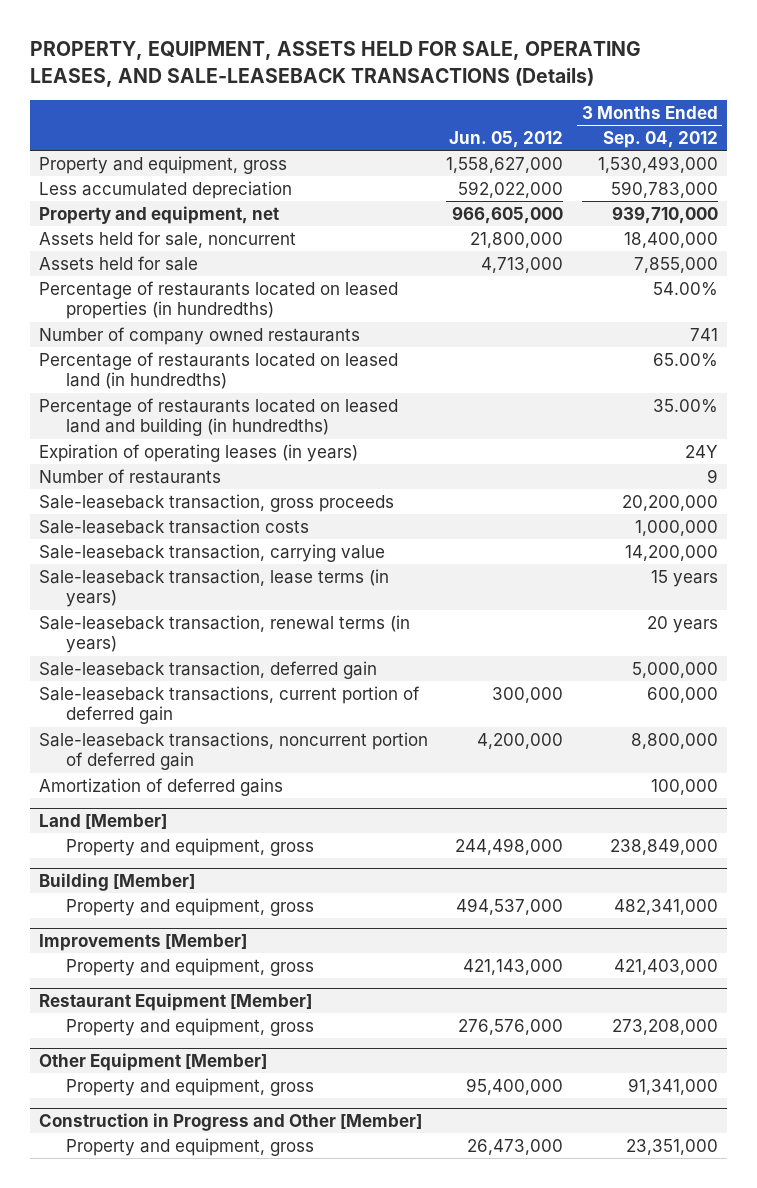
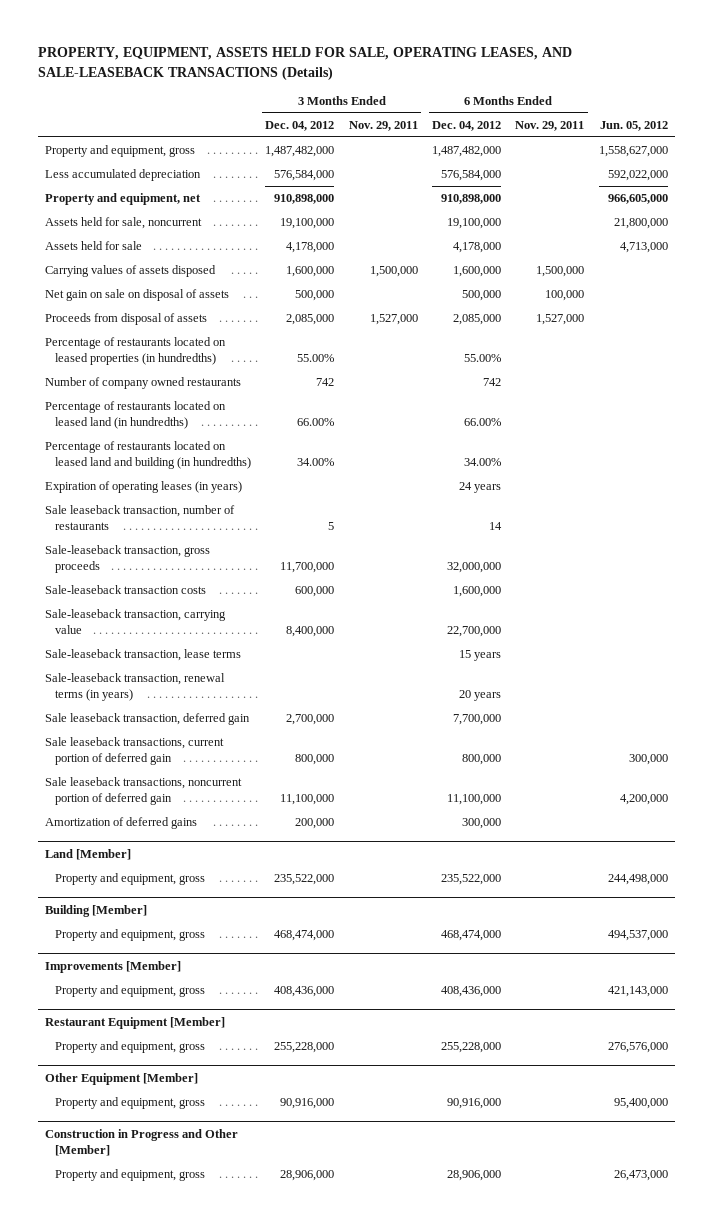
- | Jun. 05, 2012 | 3 Months Ended Sep. 04, 2012
+ | 3 Months Ended Dec. 04, 2012 | 3 Months Ended Nov. 29, 2011 | 6 Months Ended Dec. 04, 2012 | 6 Months Ended Nov. 29, 2011 | Jun. 05, 2012
+ Carrying values of assets disposed | 1,600,000 | 1,500,000 | 1,600,000 | 1,500,000 |
+ Net gain on sale on disposal of assets | 500,000 | | 500,000 | 100,000 |
+ Proceeds from disposal of assets | 2,085,000 | 1,527,000 | 2,085,000 | 1,527,000 |
- Number of restaurants | | 9
+ Sale leaseback transaction, number of restaurants | 5 | | 14 | |
- Sale-leaseback transaction, lease terms (in years) | | 15 years
+ Sale-leaseback transaction, lease terms | | | 15 years | |
- Sale-leaseback transaction, deferred gain | | 5,000,000
- Sale-leaseback transactions, current portion of deferred gain | 300,000 | 600,000
- Sale-leaseback transactions, noncurrent portion of deferred gain | 4,200,000 | 8,800,000
+ Sale leaseback transaction, deferred gain | 2,700,000 | | 7,700,000 | |
+ Sale leaseback transactions, current portion of deferred gain | 800,000 | | 800,000 | | 300,000
+ Sale leaseback transactions, noncurrent portion of deferred gain | 11,100,000 | | 11,100,000 | | 4,200,000

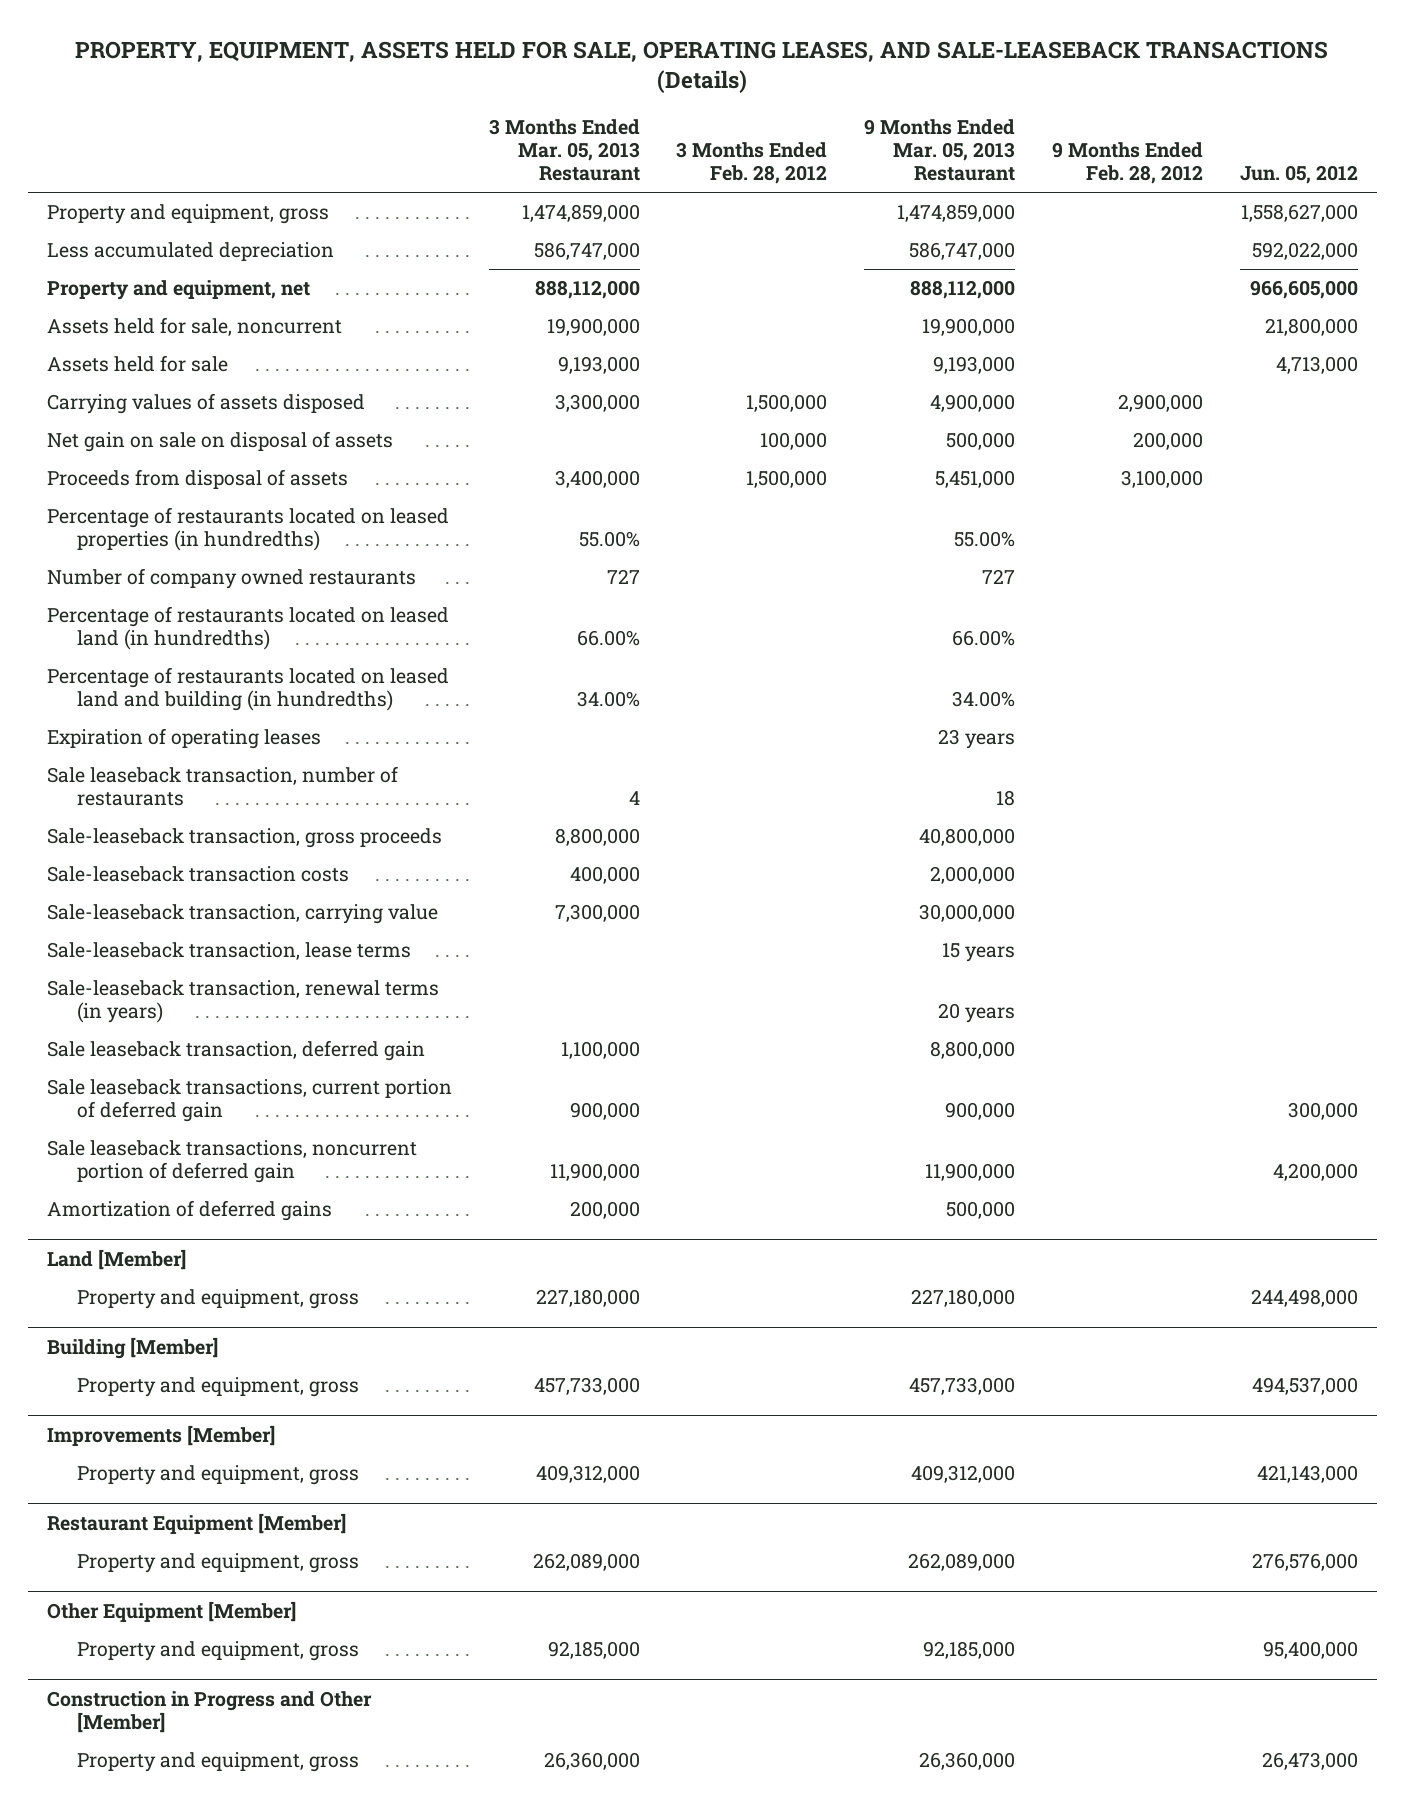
- | 3 Months Ended Dec. 04, 2012 | 3 Months Ended Nov. 29, 2011 | 6 Months Ended Dec. 04, 2012 | 6 Months Ended Nov. 29, 2011 | Jun. 05, 2012
+ | 3 Months Ended Mar. 05, 2013 Restaurant | 3 Months Ended Feb. 28, 2012 | 9 Months Ended Mar. 05, 2013 Restaurant | 9 Months Ended Feb. 28, 2012 | Jun. 05, 2012
- Expiration of operating leases (in years) | | | 24 years | |
+ Expiration of operating leases | | | 23 years | |

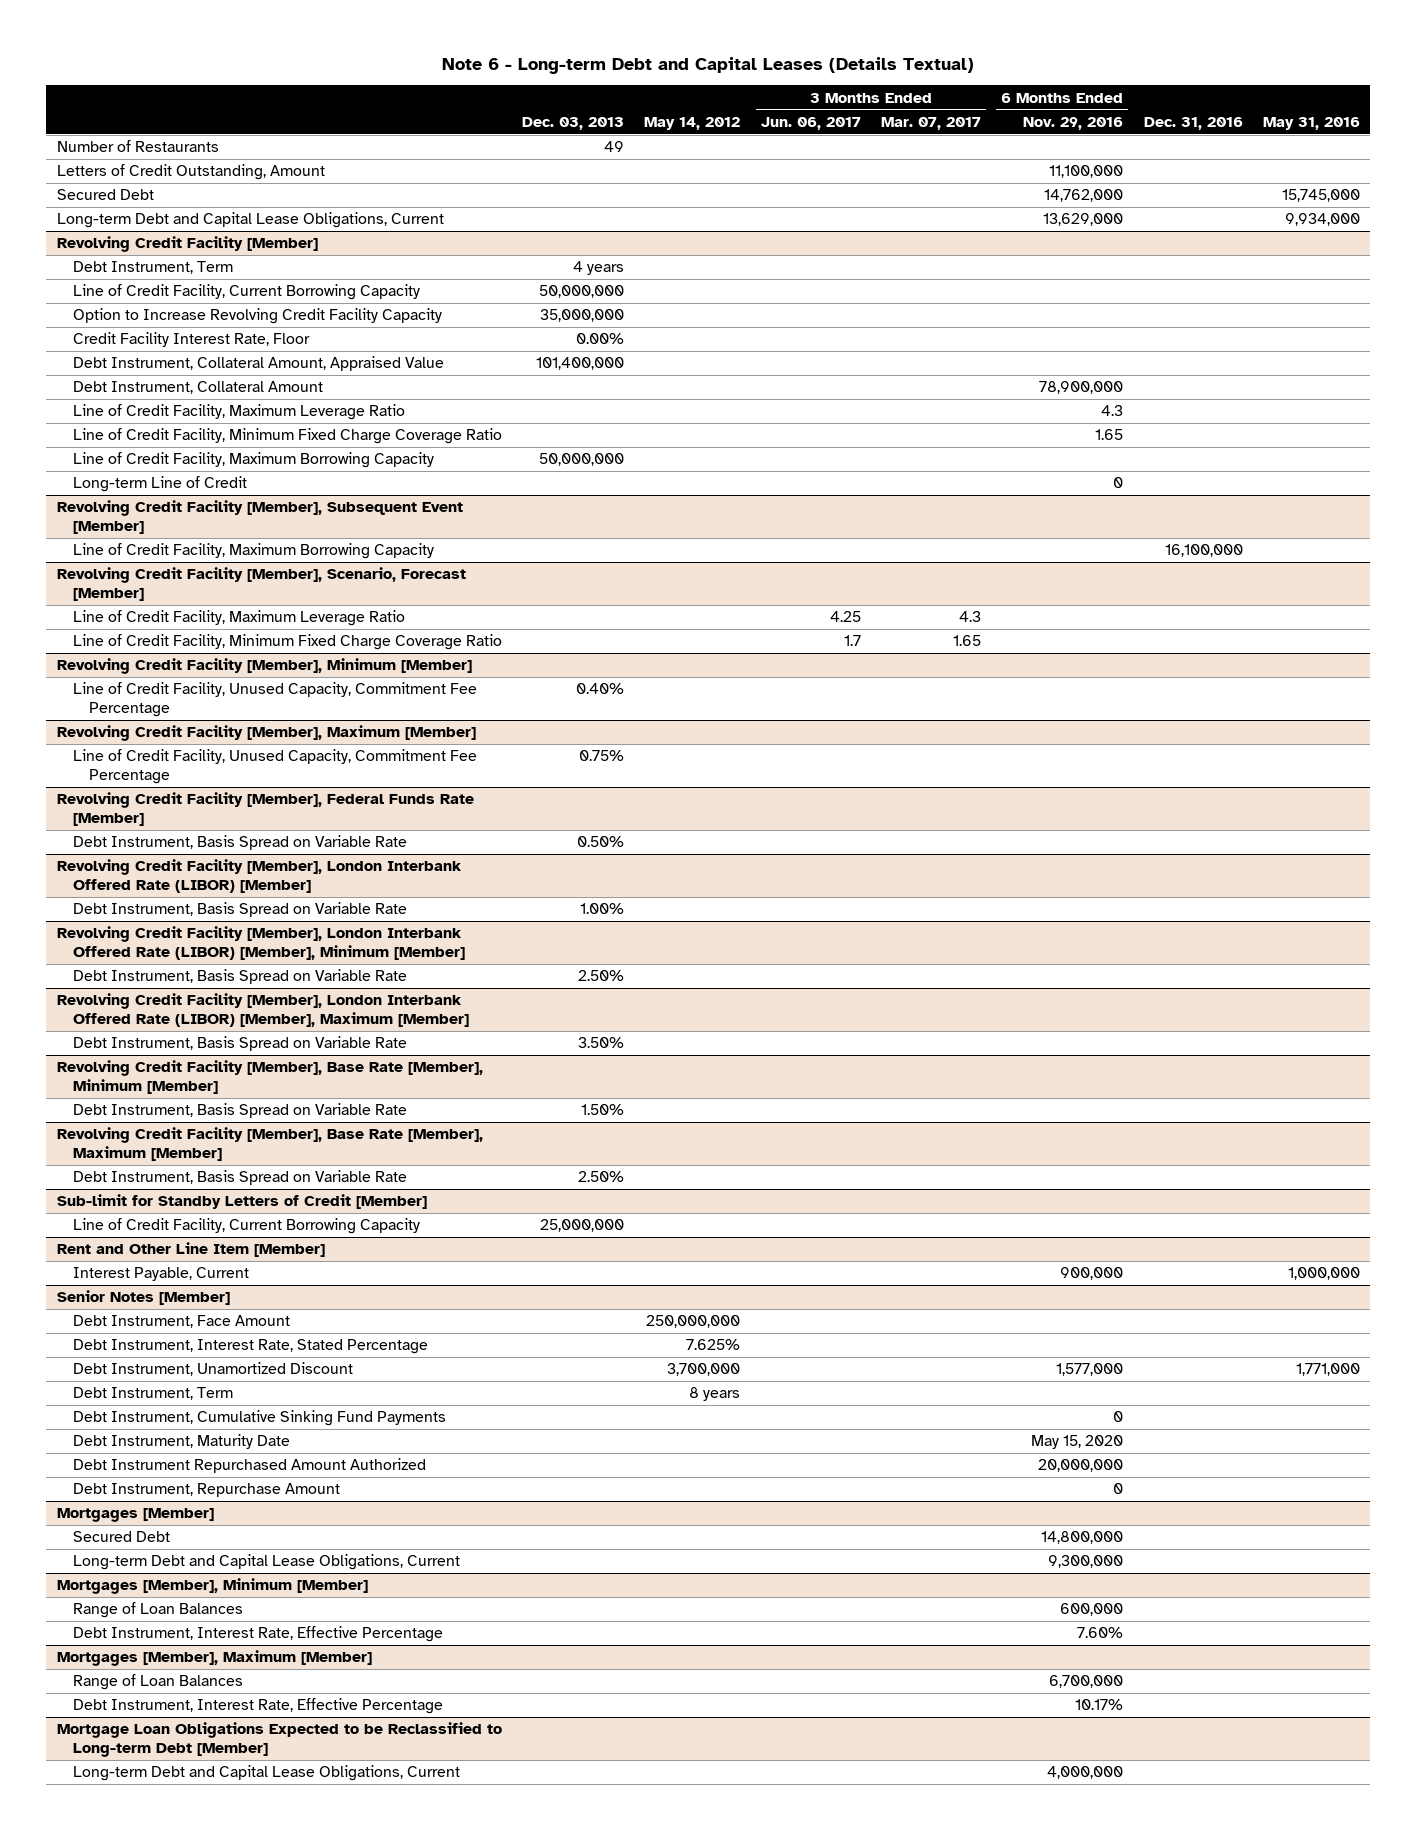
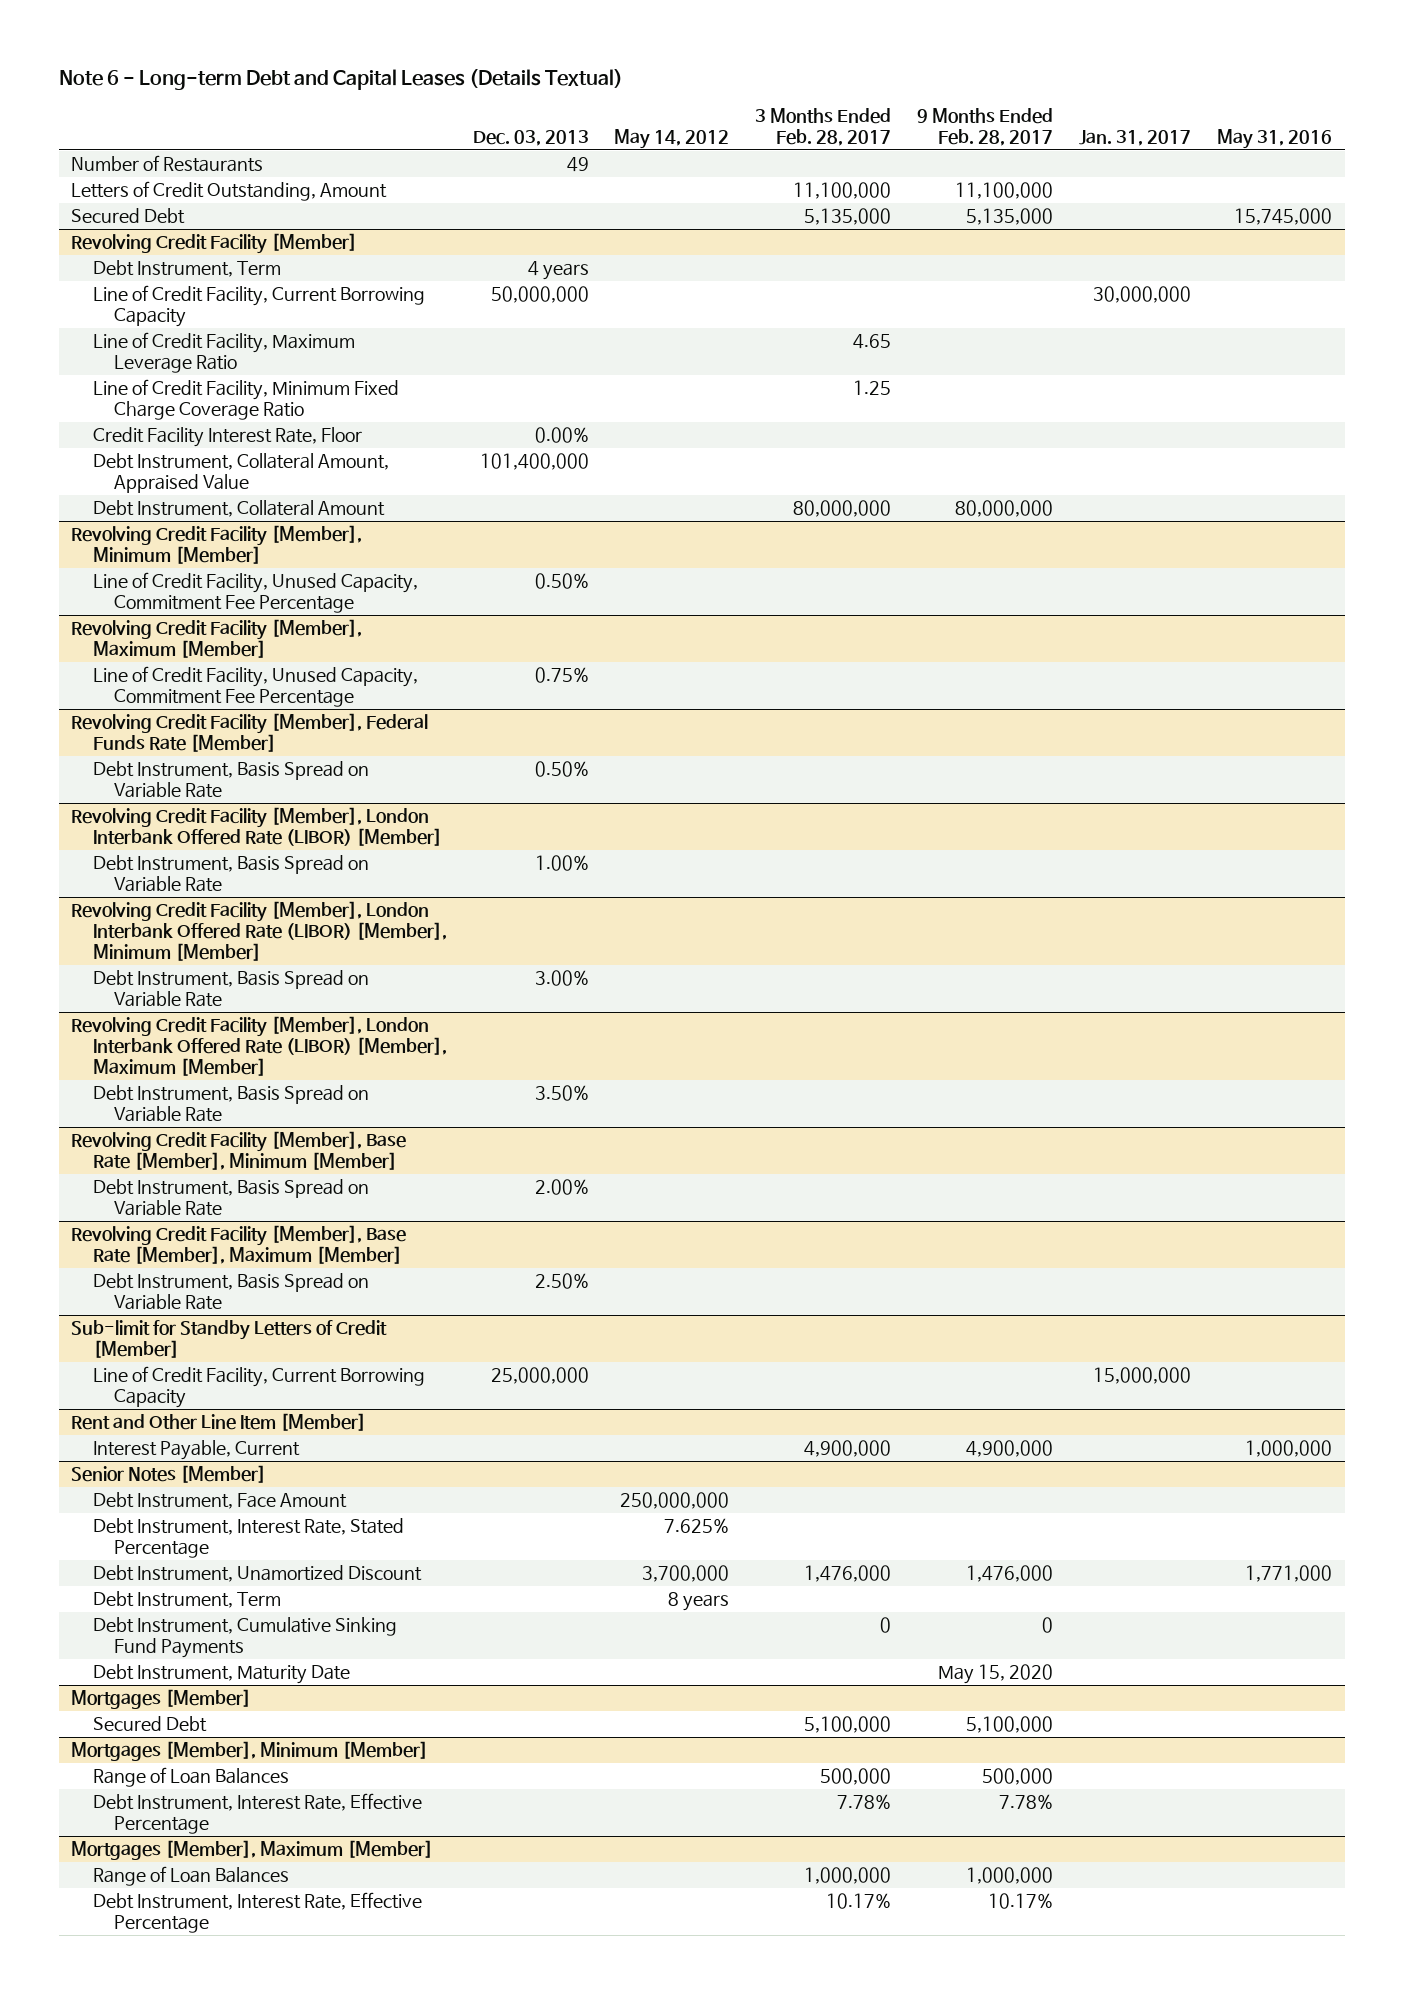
- | Dec. 03, 2013 | May 14, 2012 | 3 Months Ended Jun. 06, 2017 | 3 Months Ended Mar. 07, 2017 | 6 Months Ended Nov. 29, 2016 | Dec. 31, 2016 | May 31, 2016
+ | Dec. 03, 2013 | May 14, 2012 | 3 Months Ended Feb. 28, 2017 | 9 Months Ended Feb. 28, 2017 | Jan. 31, 2017 | May 31, 2016
- Long-term Debt and Capital Lease Obligations, Current | | | | | 13,629,000 | | 9,934,000
@ Revolving Credit Facility [Member]
- Option to Increase Revolving Credit Facility Capacity | 35,000,000 | | | | | |
moved up: Line of Credit Facility, Maximum Leverage Ratio | | | 4.65 | | |
moved up: Line of Credit Facility, Minimum Fixed Charge Coverage Ratio | | | 1.25 | | |
- Line of Credit Facility, Maximum Borrowing Capacity | 50,000,000 | | | | | |
- Long-term Line of Credit | | | | | 0 | |
- Revolving Credit Facility [Member], Subsequent Event [Member]
- Line of Credit Facility, Maximum Borrowing Capacity | | | | | | 16,100,000 |
- Revolving Credit Facility [Member], Scenario, Forecast [Member]
- Line of Credit Facility, Maximum Leverage Ratio | | | 4.25 | 4.3 | | |
- Line of Credit Facility, Minimum Fixed Charge Coverage Ratio | | | 1.7 | 1.65 | | |
@ Revolving Credit Facility [Member], Minimum [Member]
- Line of Credit Facility, Unused Capacity, Commitment Fee Percentage | 0.40% | | | | | |
+ Line of Credit Facility, Unused Capacity, Commitment Fee Percentage | 0.50% | | | | |
@ Revolving Credit Facility [Member], London Interbank Offered Rate (LIBOR) [Member], Minimum [Member]
- Debt Instrument, Basis Spread on Variable Rate | 2.50% | | | | | |
+ Debt Instrument, Basis Spread on Variable Rate | 3.00% | | | | |
@ Revolving Credit Facility [Member], Base Rate [Member], Minimum [Member]
- Debt Instrument, Basis Spread on Variable Rate | 1.50% | | | | | |
+ Debt Instrument, Basis Spread on Variable Rate | 2.00% | | | | |
@ Senior Notes [Member]
- Debt Instrument Repurchased Amount Authorized | | | | | 20,000,000 | |
- Debt Instrument, Repurchase Amount | | | | | 0 | |
@ Mortgages [Member]
- Long-term Debt and Capital Lease Obligations, Current | | | | | 9,300,000 | |
- Mortgage Loan Obligations Expected to be Reclassified to Long-term Debt [Member]
- Long-term Debt and Capital Lease Obligations, Current | | | | | 4,000,000 | |

